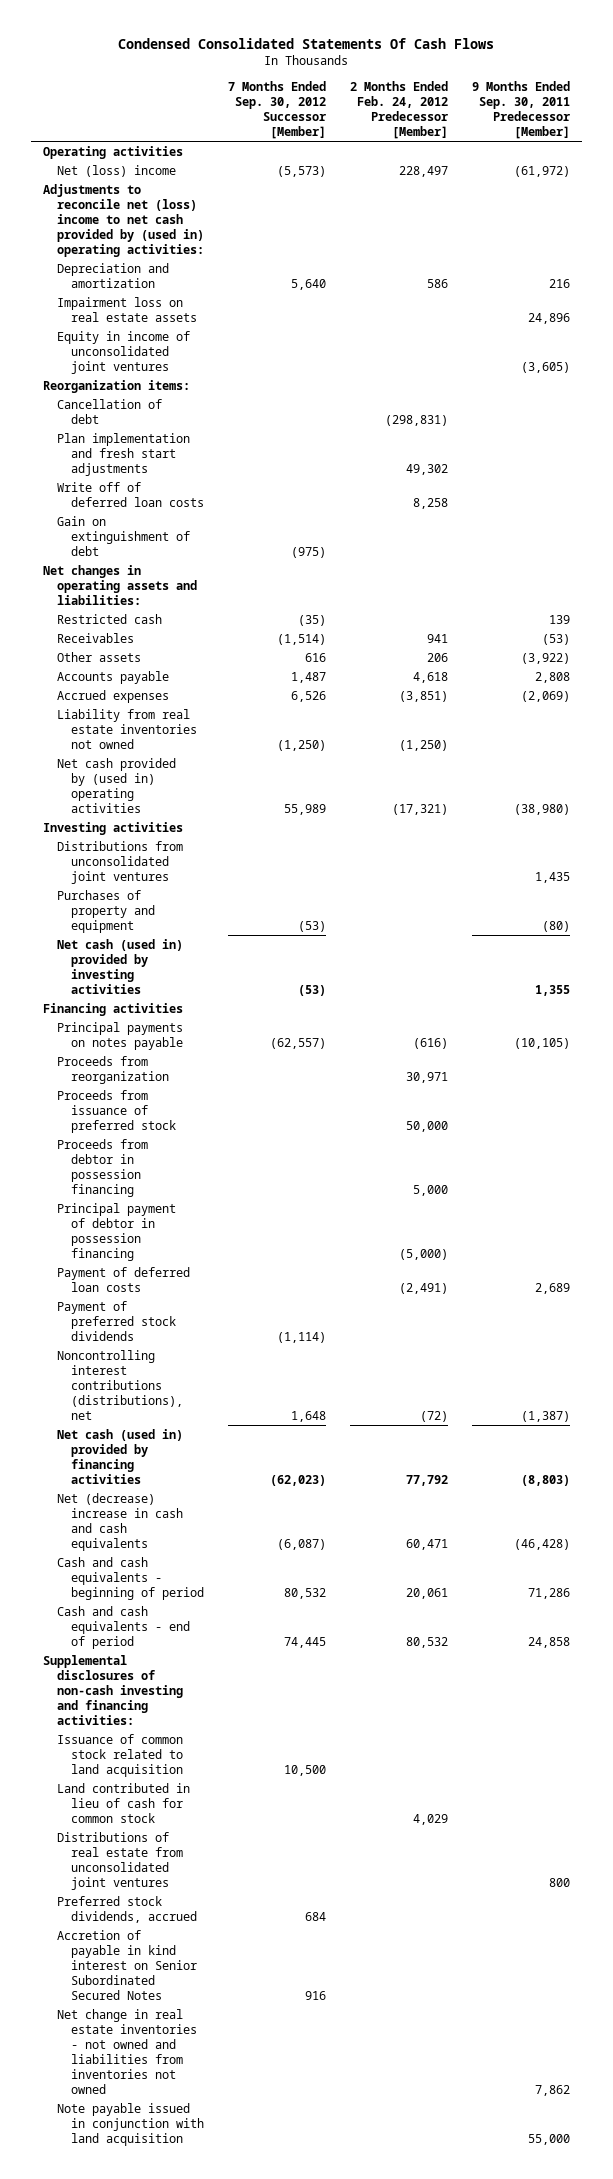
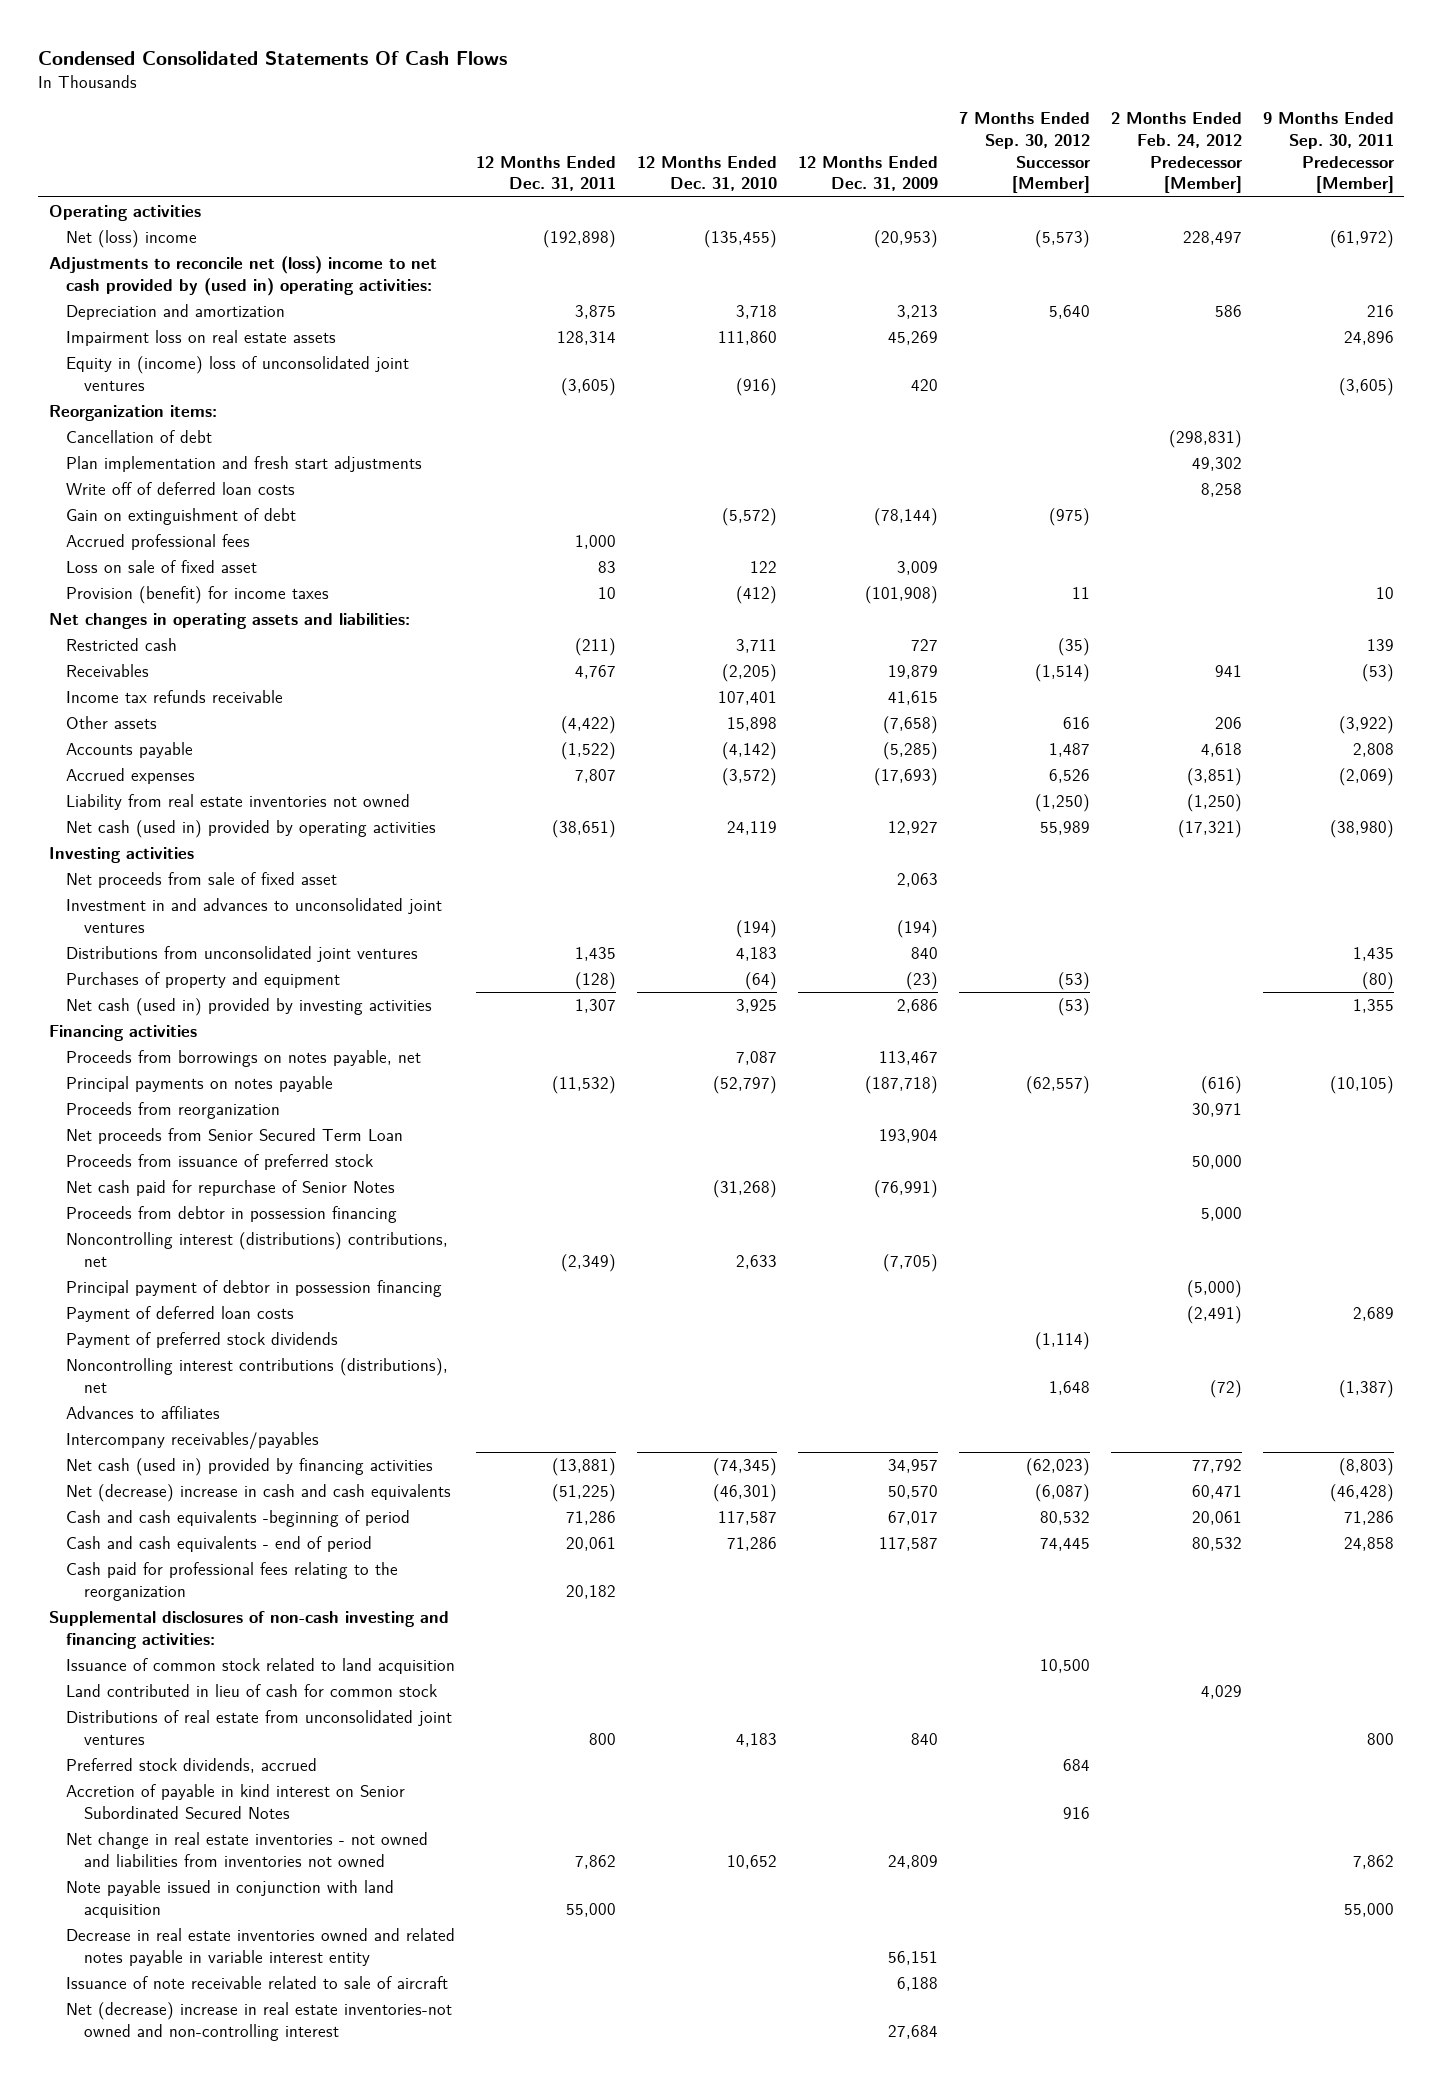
- | 7 Months Ended Sep. 30, 2012 Successor [Member] | 2 Months Ended Feb. 24, 2012 Predecessor [Member] | 9 Months Ended Sep. 30, 2011 Predecessor [Member]
+ | 12 Months Ended Dec. 31, 2011 | 12 Months Ended Dec. 31, 2010 | 12 Months Ended Dec. 31, 2009 | 7 Months Ended Sep. 30, 2012 Successor [Member] | 2 Months Ended Feb. 24, 2012 Predecessor [Member] | 9 Months Ended Sep. 30, 2011 Predecessor [Member]
- Equity in income of unconsolidated joint ventures | | | (3,605)
+ Equity in (income) loss of unconsolidated joint ventures | (3,605) | (916) | 420 | | | (3,605)
+ Accrued professional fees | 1,000 | | | | |
+ Loss on sale of fixed asset | 83 | 122 | 3,009 | | |
+ Provision (benefit) for income taxes | 10 | (412) | (101,908) | 11 | | 10
+ Income tax refunds receivable | | 107,401 | 41,615 | | |
- Net cash provided by (used in) operating activities | 55,989 | (17,321) | (38,980)
+ Net cash (used in) provided by operating activities | (38,651) | 24,119 | 12,927 | 55,989 | (17,321) | (38,980)
+ Net proceeds from sale of fixed asset | | | 2,063 | | |
+ Investment in and advances to unconsolidated joint ventures | | (194) | (194) | | |
+ Proceeds from borrowings on notes payable, net | | 7,087 | 113,467 | | |
+ Net proceeds from Senior Secured Term Loan | | | 193,904 | | |
+ Net cash paid for repurchase of Senior Notes | | (31,268) | (76,991) | | |
+ Noncontrolling interest (distributions) contributions, net | (2,349) | 2,633 | (7,705) | | |
+ Advances to affiliates
+ Intercompany receivables/payables
- Cash and cash equivalents - beginning of period | 80,532 | 20,061 | 71,286
+ Cash and cash equivalents -beginning of period | 71,286 | 117,587 | 67,017 | 80,532 | 20,061 | 71,286
+ Cash paid for professional fees relating to the reorganization | 20,182 | | | | |
+ Decrease in real estate inventories owned and related notes payable in variable interest entity | | | 56,151 | | |
+ Issuance of note receivable related to sale of aircraft | | | 6,188 | | |
+ Net (decrease) increase in real estate inventories-not owned and non-controlling interest | | | 27,684 | | |

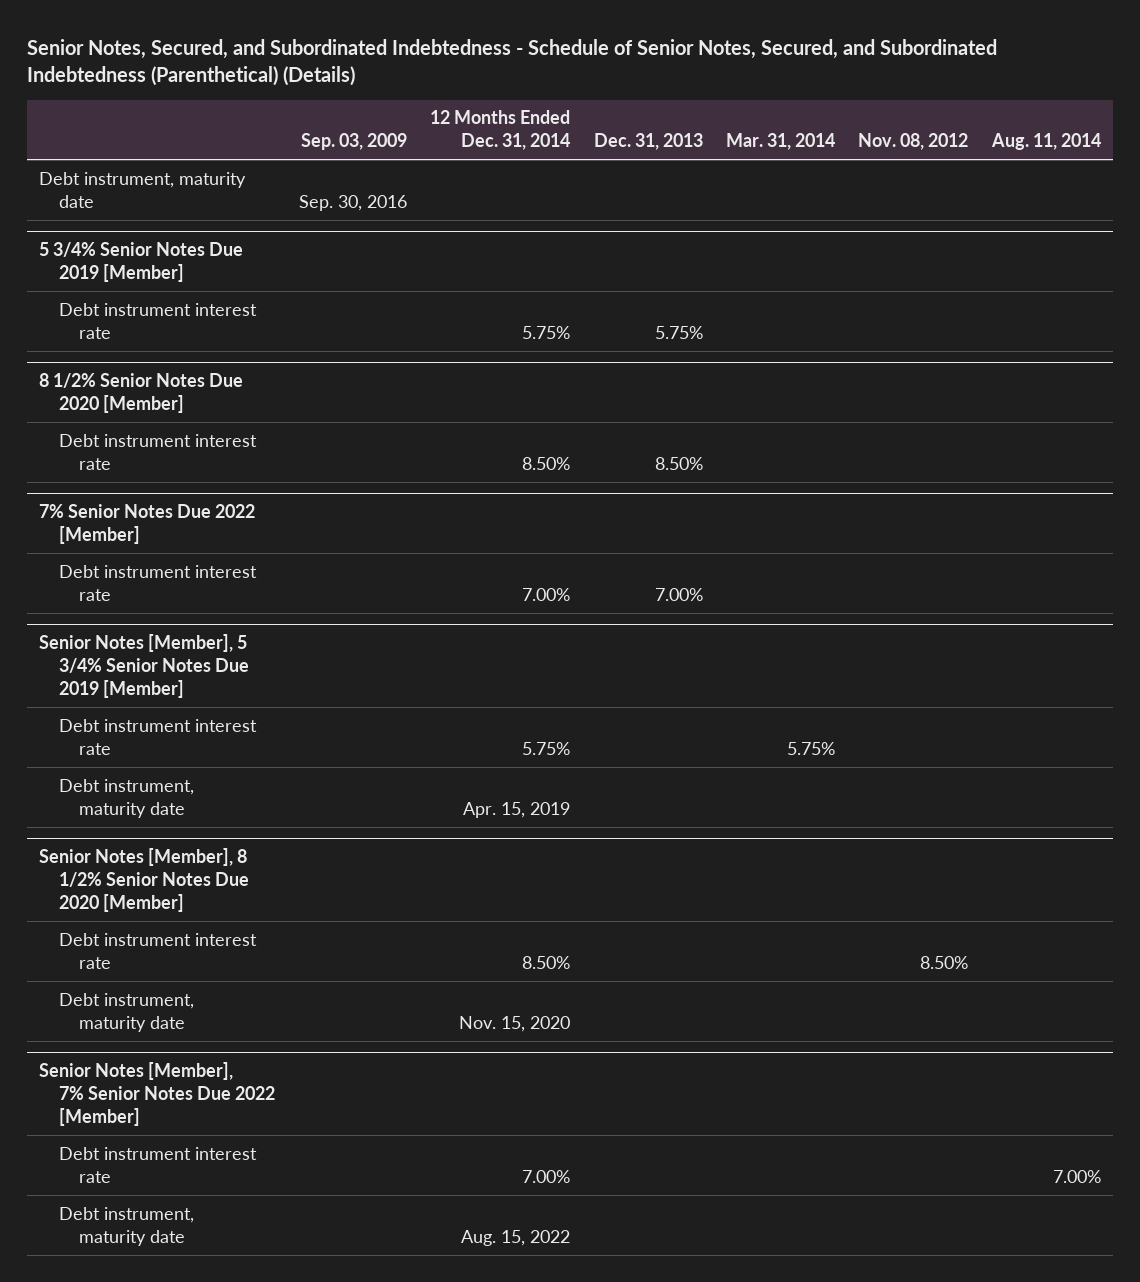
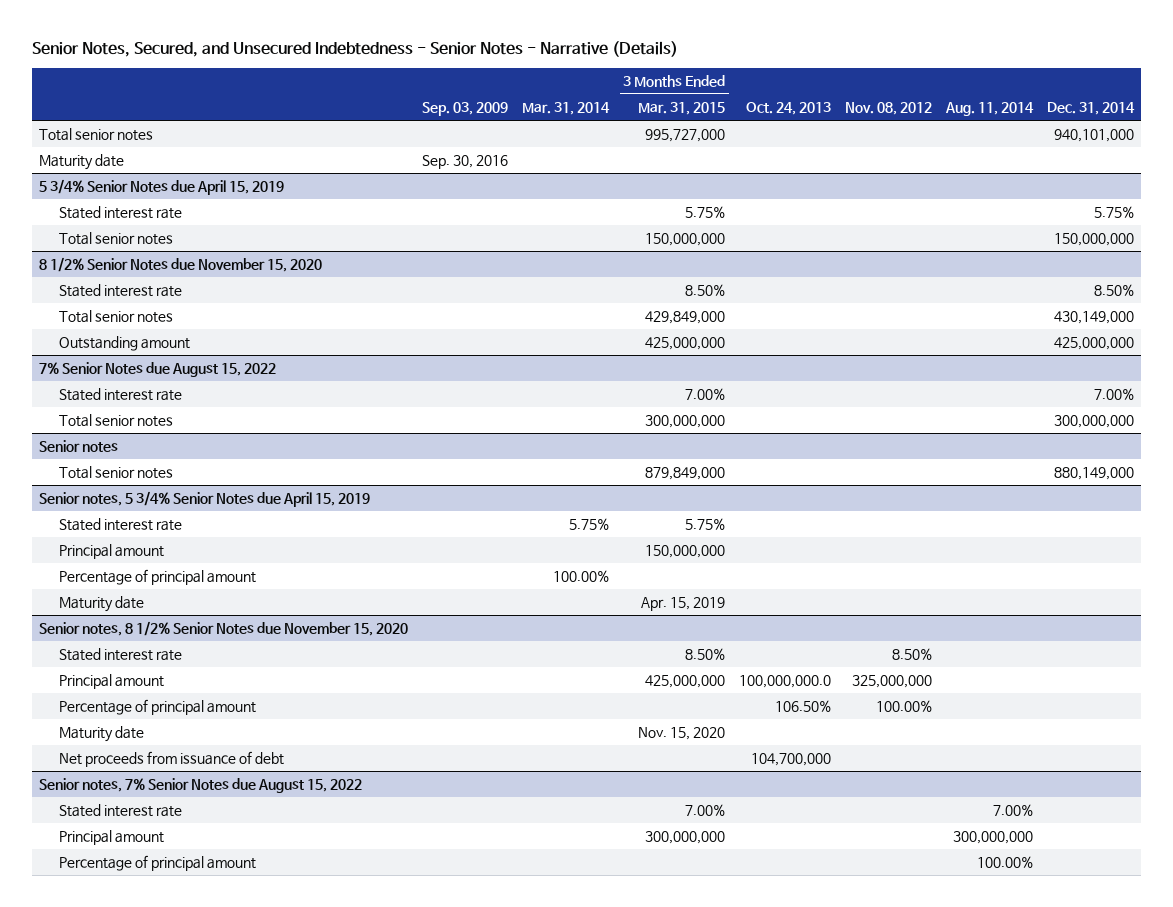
- Senior Notes, Secured, and Subordinated Indebtedness - Schedule of Senior Notes, Secured, and Subordinated Indebtedness (Parenthetical) (Details)
+ Senior Notes, Secured, and Unsecured Indebtedness - Senior Notes - Narrative (Details)
- | Sep. 03, 2009 | 12 Months Ended Dec. 31, 2014 | Dec. 31, 2013 | Mar. 31, 2014 | Nov. 08, 2012 | Aug. 11, 2014
+ | Sep. 03, 2009 | Mar. 31, 2014 | 3 Months Ended Mar. 31, 2015 | Oct. 24, 2013 | Nov. 08, 2012 | Aug. 11, 2014 | Dec. 31, 2014
- Debt instrument, maturity date | Sep. 30, 2016 | | | | |
- 5 3/4% Senior Notes Due 2019 [Member]
- Debt instrument interest rate | | 5.75% | 5.75% | | |
- 8 1/2% Senior Notes Due 2020 [Member]
- Debt instrument interest rate | | 8.50% | 8.50% | | |
- 7% Senior Notes Due 2022 [Member]
- Debt instrument interest rate | | 7.00% | 7.00% | | |
- Senior Notes [Member], 5 3/4% Senior Notes Due 2019 [Member]
- Debt instrument interest rate | | 5.75% | | 5.75% | |
- Debt instrument, maturity date | | Apr. 15, 2019 | | | |
- Senior Notes [Member], 8 1/2% Senior Notes Due 2020 [Member]
- Debt instrument interest rate | | 8.50% | | | 8.50% |
- Debt instrument, maturity date | | Nov. 15, 2020 | | | |
- Senior Notes [Member], 7% Senior Notes Due 2022 [Member]
- Debt instrument interest rate | | 7.00% | | | | 7.00%
- Debt instrument, maturity date | | Aug. 15, 2022 | | | |
+ Total senior notes | | | 995,727,000 | | | | 940,101,000
+ Maturity date | Sep. 30, 2016 | | | | | |
+ 5 3/4% Senior Notes due April 15, 2019
+ Stated interest rate | | | 5.75% | | | | 5.75%
+ Total senior notes | | | 150,000,000 | | | | 150,000,000
+ 8 1/2% Senior Notes due November 15, 2020
+ Stated interest rate | | | 8.50% | | | | 8.50%
+ Total senior notes | | | 429,849,000 | | | | 430,149,000
+ Outstanding amount | | | 425,000,000 | | | | 425,000,000
+ 7% Senior Notes due August 15, 2022
+ Stated interest rate | | | 7.00% | | | | 7.00%
+ Total senior notes | | | 300,000,000 | | | | 300,000,000
+ Senior notes
+ Total senior notes | | | 879,849,000 | | | | 880,149,000
+ Senior notes, 5 3/4% Senior Notes due April 15, 2019
+ Stated interest rate | | 5.75% | 5.75% | | | |
+ Principal amount | | | 150,000,000 | | | |
+ Percentage of principal amount | | 100.00% | | | | |
+ Maturity date | | | Apr. 15, 2019 | | | |
+ Senior notes, 8 1/2% Senior Notes due November 15, 2020
+ Stated interest rate | | | 8.50% | | 8.50% | |
+ Principal amount | | | 425,000,000 | 100,000,000.0 | 325,000,000 | |
+ Percentage of principal amount | | | | 106.50% | 100.00% | |
+ Maturity date | | | Nov. 15, 2020 | | | |
+ Net proceeds from issuance of debt | | | | 104,700,000 | | |
+ Senior notes, 7% Senior Notes due August 15, 2022
+ Stated interest rate | | | 7.00% | | | 7.00% |
+ Principal amount | | | 300,000,000 | | | 300,000,000 |
+ Percentage of principal amount | | | | | | 100.00% |

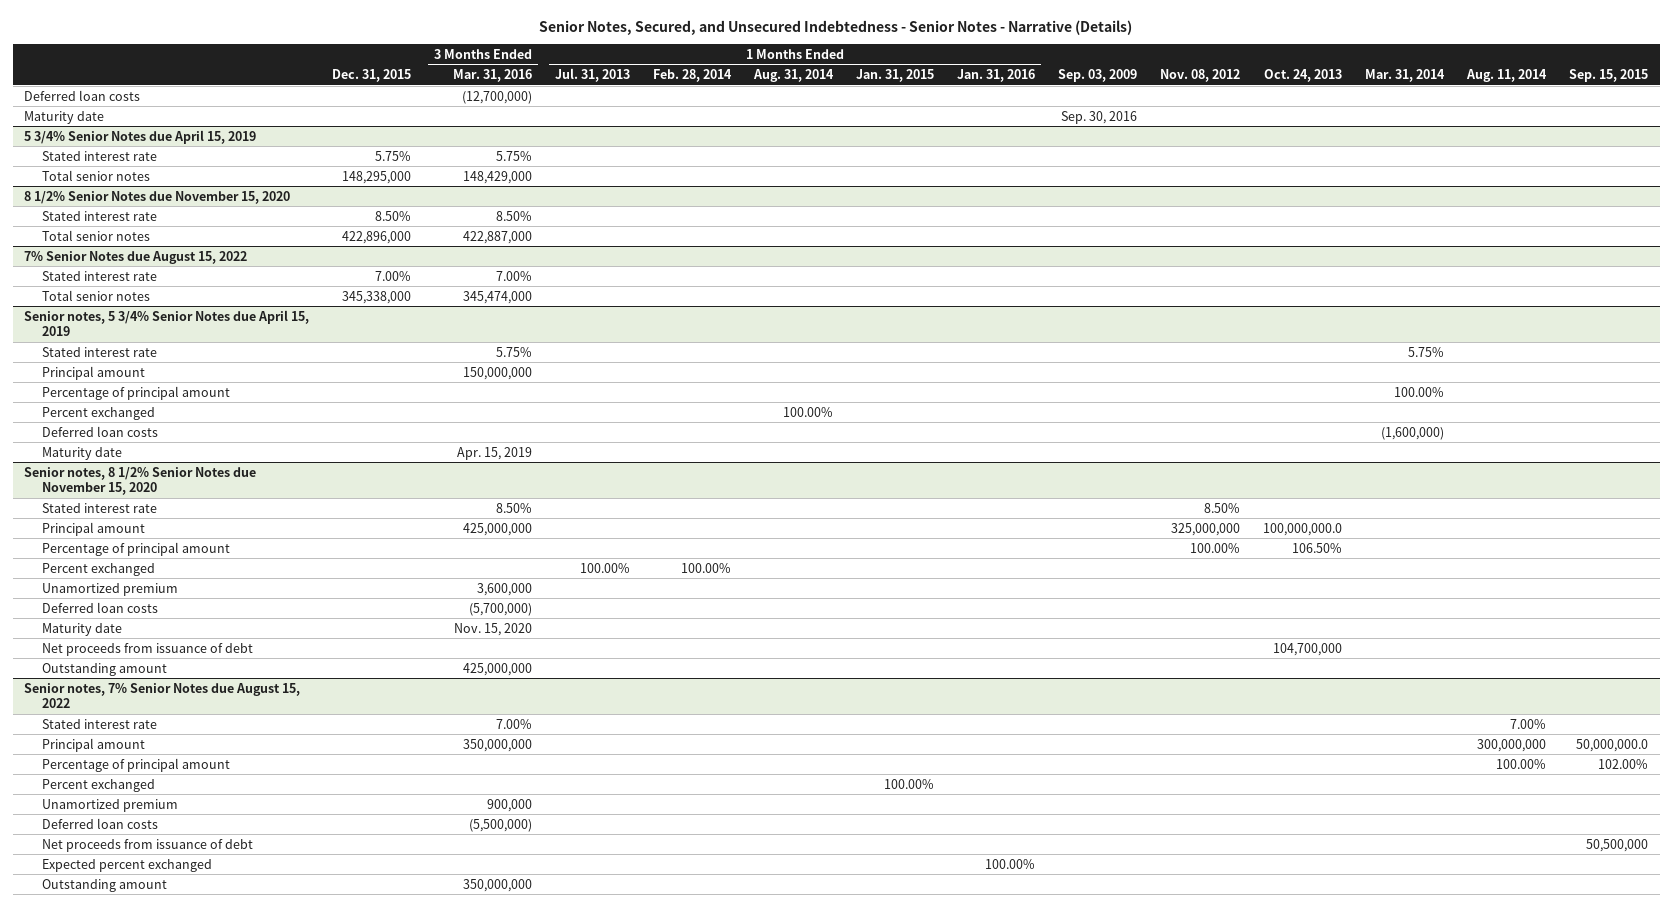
- | Sep. 03, 2009 | Mar. 31, 2014 | 3 Months Ended Mar. 31, 2015 | Oct. 24, 2013 | Nov. 08, 2012 | Aug. 11, 2014 | Dec. 31, 2014
+ | Dec. 31, 2015 | 3 Months Ended Mar. 31, 2016 | 1 Months Ended Jul. 31, 2013 | 1 Months Ended Feb. 28, 2014 | 1 Months Ended Aug. 31, 2014 | 1 Months Ended Jan. 31, 2015 | 1 Months Ended Jan. 31, 2016 | Sep. 03, 2009 | Nov. 08, 2012 | Oct. 24, 2013 | Mar. 31, 2014 | Aug. 11, 2014 | Sep. 15, 2015
- Total senior notes | | | 995,727,000 | | | | 940,101,000
+ Deferred loan costs | | (12,700,000) | | | | | | | | | | |
@ 8 1/2% Senior Notes due November 15, 2020
- Outstanding amount | | | 425,000,000 | | | | 425,000,000
- Senior notes
- Total senior notes | | | 879,849,000 | | | | 880,149,000
@ Senior notes, 5 3/4% Senior Notes due April 15, 2019
+ Percent exchanged | | | | | 100.00% | | | | | | | |
+ Deferred loan costs | | | | | | | | | | | (1,600,000) | |
@ Senior notes, 8 1/2% Senior Notes due November 15, 2020
+ Percent exchanged | | | 100.00% | 100.00% | | | | | | | | |
+ Unamortized premium | | 3,600,000 | | | | | | | | | | |
+ Deferred loan costs | | (5,700,000) | | | | | | | | | | |
+ Outstanding amount | | 425,000,000 | | | | | | | | | | |
@ Senior notes, 7% Senior Notes due August 15, 2022
+ Percent exchanged | | | | | | 100.00% | | | | | | |
+ Unamortized premium | | 900,000 | | | | | | | | | | |
+ Deferred loan costs | | (5,500,000) | | | | | | | | | | |
+ Net proceeds from issuance of debt | | | | | | | | | | | | | 50,500,000
+ Expected percent exchanged | | | | | | | 100.00% | | | | | |
+ Outstanding amount | | 350,000,000 | | | | | | | | | | |

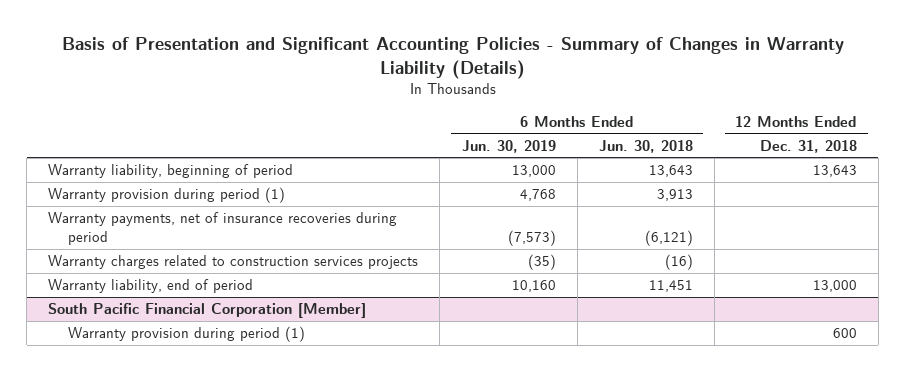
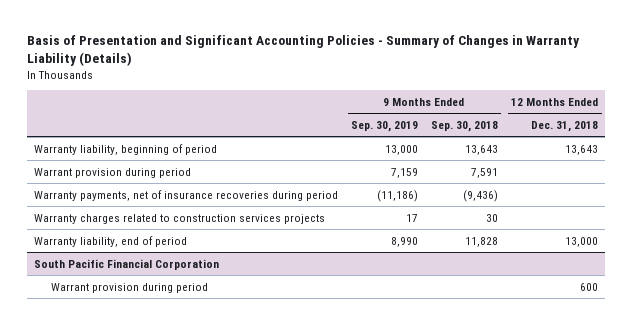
- | 6 Months Ended Jun. 30, 2019 | 6 Months Ended Jun. 30, 2018 | 12 Months Ended Dec. 31, 2018
+ | 9 Months Ended Sep. 30, 2019 | 9 Months Ended Sep. 30, 2018 | 12 Months Ended Dec. 31, 2018
- Warranty provision during period (1) | 4,768 | 3,913 |
+ Warrant provision during period | 7,159 | 7,591 |
- South Pacific Financial Corporation [Member]
- Warranty provision during period (1) | | | 600
+ South Pacific Financial Corporation
+ Warrant provision during period | | | 600

